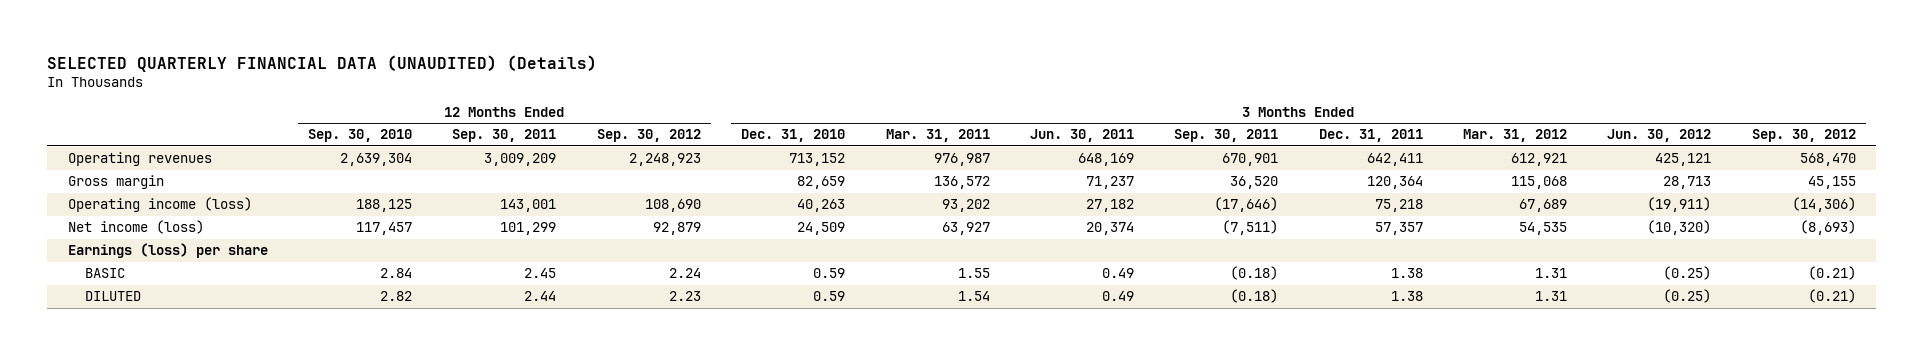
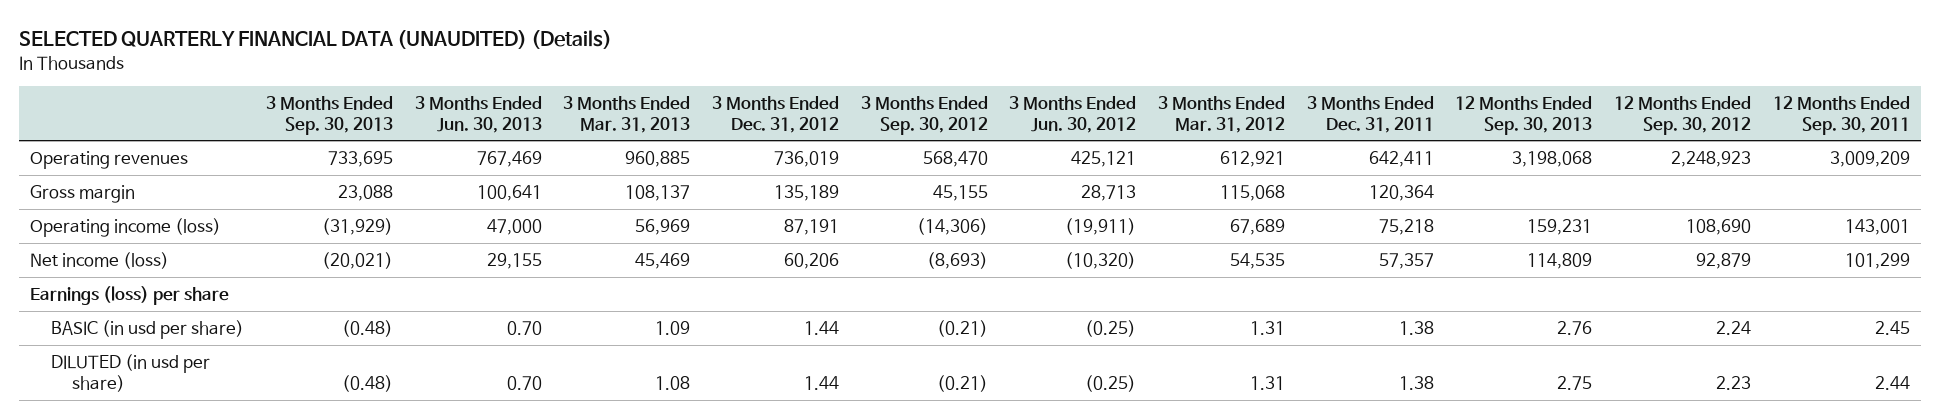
- | 12 Months Ended Sep. 30, 2010 | 12 Months Ended Sep. 30, 2011 | 12 Months Ended Sep. 30, 2012 | 3 Months Ended Dec. 31, 2010 | 3 Months Ended Mar. 31, 2011 | 3 Months Ended Jun. 30, 2011 | 3 Months Ended Sep. 30, 2011 | 3 Months Ended Dec. 31, 2011 | 3 Months Ended Mar. 31, 2012 | 3 Months Ended Jun. 30, 2012 | 3 Months Ended Sep. 30, 2012
+ | 3 Months Ended Sep. 30, 2013 | 3 Months Ended Jun. 30, 2013 | 3 Months Ended Mar. 31, 2013 | 3 Months Ended Dec. 31, 2012 | 3 Months Ended Sep. 30, 2012 | 3 Months Ended Jun. 30, 2012 | 3 Months Ended Mar. 31, 2012 | 3 Months Ended Dec. 31, 2011 | 12 Months Ended Sep. 30, 2013 | 12 Months Ended Sep. 30, 2012 | 12 Months Ended Sep. 30, 2011
- BASIC | 2.84 | 2.45 | 2.24 | 0.59 | 1.55 | 0.49 | (0.18) | 1.38 | 1.31 | (0.25) | (0.21)
- DILUTED | 2.82 | 2.44 | 2.23 | 0.59 | 1.54 | 0.49 | (0.18) | 1.38 | 1.31 | (0.25) | (0.21)
+ BASIC (in usd per share) | (0.48) | 0.70 | 1.09 | 1.44 | (0.21) | (0.25) | 1.31 | 1.38 | 2.76 | 2.24 | 2.45
+ DILUTED (in usd per share) | (0.48) | 0.70 | 1.08 | 1.44 | (0.21) | (0.25) | 1.31 | 1.38 | 2.75 | 2.23 | 2.44

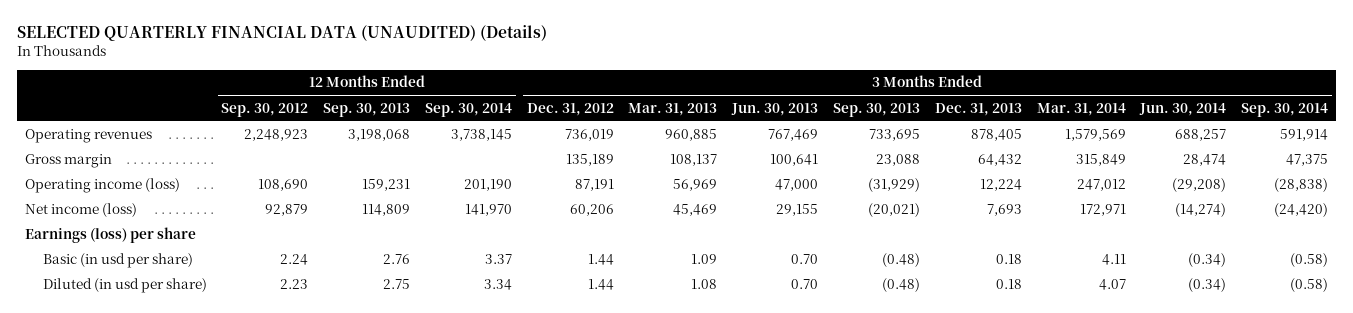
- | 3 Months Ended Sep. 30, 2013 | 3 Months Ended Jun. 30, 2013 | 3 Months Ended Mar. 31, 2013 | 3 Months Ended Dec. 31, 2012 | 3 Months Ended Sep. 30, 2012 | 3 Months Ended Jun. 30, 2012 | 3 Months Ended Mar. 31, 2012 | 3 Months Ended Dec. 31, 2011 | 12 Months Ended Sep. 30, 2013 | 12 Months Ended Sep. 30, 2012 | 12 Months Ended Sep. 30, 2011
+ | 12 Months Ended Sep. 30, 2012 | 12 Months Ended Sep. 30, 2013 | 12 Months Ended Sep. 30, 2014 | 3 Months Ended Dec. 31, 2012 | 3 Months Ended Mar. 31, 2013 | 3 Months Ended Jun. 30, 2013 | 3 Months Ended Sep. 30, 2013 | 3 Months Ended Dec. 31, 2013 | 3 Months Ended Mar. 31, 2014 | 3 Months Ended Jun. 30, 2014 | 3 Months Ended Sep. 30, 2014
- BASIC (in usd per share) | (0.48) | 0.70 | 1.09 | 1.44 | (0.21) | (0.25) | 1.31 | 1.38 | 2.76 | 2.24 | 2.45
- DILUTED (in usd per share) | (0.48) | 0.70 | 1.08 | 1.44 | (0.21) | (0.25) | 1.31 | 1.38 | 2.75 | 2.23 | 2.44
+ Basic (in usd per share) | 2.24 | 2.76 | 3.37 | 1.44 | 1.09 | 0.70 | (0.48) | 0.18 | 4.11 | (0.34) | (0.58)
+ Diluted (in usd per share) | 2.23 | 2.75 | 3.34 | 1.44 | 1.08 | 0.70 | (0.48) | 0.18 | 4.07 | (0.34) | (0.58)

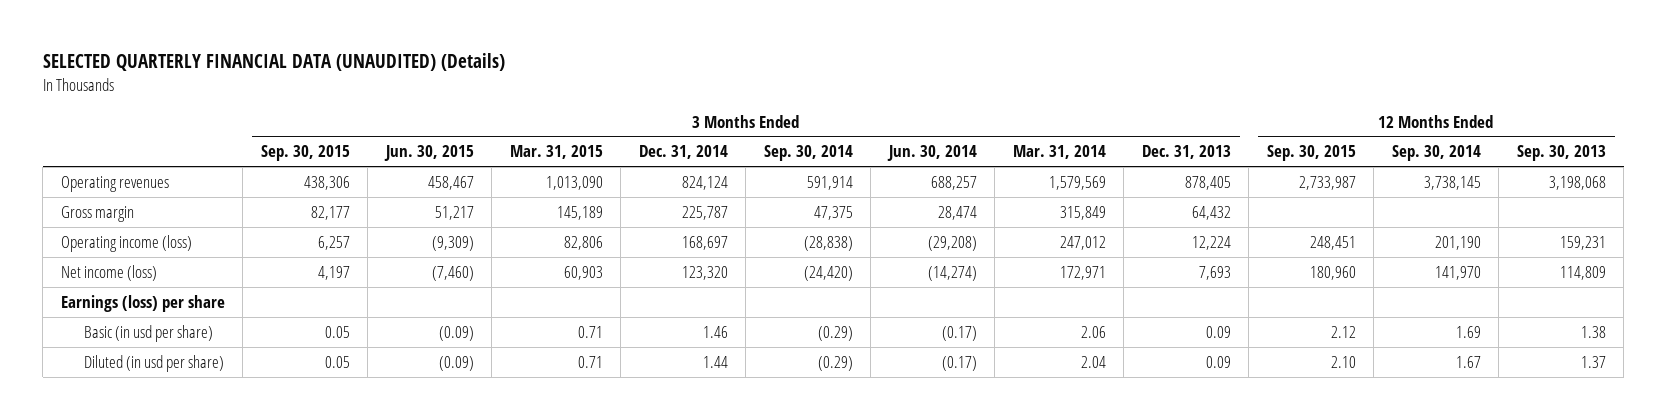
- | 12 Months Ended Sep. 30, 2012 | 12 Months Ended Sep. 30, 2013 | 12 Months Ended Sep. 30, 2014 | 3 Months Ended Dec. 31, 2012 | 3 Months Ended Mar. 31, 2013 | 3 Months Ended Jun. 30, 2013 | 3 Months Ended Sep. 30, 2013 | 3 Months Ended Dec. 31, 2013 | 3 Months Ended Mar. 31, 2014 | 3 Months Ended Jun. 30, 2014 | 3 Months Ended Sep. 30, 2014
+ | 3 Months Ended Sep. 30, 2015 | 3 Months Ended Jun. 30, 2015 | 3 Months Ended Mar. 31, 2015 | 3 Months Ended Dec. 31, 2014 | 3 Months Ended Sep. 30, 2014 | 3 Months Ended Jun. 30, 2014 | 3 Months Ended Mar. 31, 2014 | 3 Months Ended Dec. 31, 2013 | 12 Months Ended Sep. 30, 2015 | 12 Months Ended Sep. 30, 2014 | 12 Months Ended Sep. 30, 2013
- Basic (in usd per share) | 2.24 | 2.76 | 3.37 | 1.44 | 1.09 | 0.70 | (0.48) | 0.18 | 4.11 | (0.34) | (0.58)
- Diluted (in usd per share) | 2.23 | 2.75 | 3.34 | 1.44 | 1.08 | 0.70 | (0.48) | 0.18 | 4.07 | (0.34) | (0.58)
+ Basic (in usd per share) | 0.05 | (0.09) | 0.71 | 1.46 | (0.29) | (0.17) | 2.06 | 0.09 | 2.12 | 1.69 | 1.38
+ Diluted (in usd per share) | 0.05 | (0.09) | 0.71 | 1.44 | (0.29) | (0.17) | 2.04 | 0.09 | 2.10 | 1.67 | 1.37

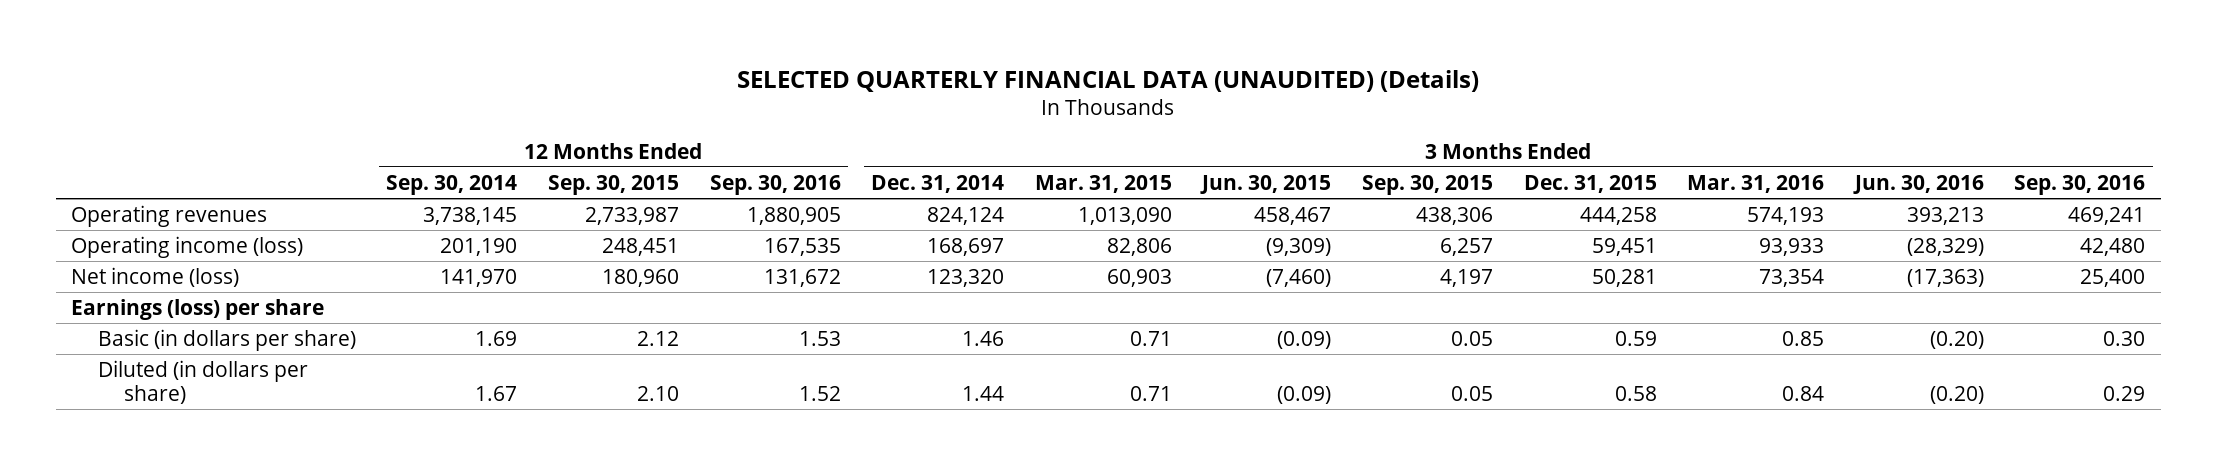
- | 3 Months Ended Sep. 30, 2015 | 3 Months Ended Jun. 30, 2015 | 3 Months Ended Mar. 31, 2015 | 3 Months Ended Dec. 31, 2014 | 3 Months Ended Sep. 30, 2014 | 3 Months Ended Jun. 30, 2014 | 3 Months Ended Mar. 31, 2014 | 3 Months Ended Dec. 31, 2013 | 12 Months Ended Sep. 30, 2015 | 12 Months Ended Sep. 30, 2014 | 12 Months Ended Sep. 30, 2013
+ | 12 Months Ended Sep. 30, 2014 | 12 Months Ended Sep. 30, 2015 | 12 Months Ended Sep. 30, 2016 | 3 Months Ended Dec. 31, 2014 | 3 Months Ended Mar. 31, 2015 | 3 Months Ended Jun. 30, 2015 | 3 Months Ended Sep. 30, 2015 | 3 Months Ended Dec. 31, 2015 | 3 Months Ended Mar. 31, 2016 | 3 Months Ended Jun. 30, 2016 | 3 Months Ended Sep. 30, 2016
- Gross margin | 82,177 | 51,217 | 145,189 | 225,787 | 47,375 | 28,474 | 315,849 | 64,432 | | |
- Basic (in usd per share) | 0.05 | (0.09) | 0.71 | 1.46 | (0.29) | (0.17) | 2.06 | 0.09 | 2.12 | 1.69 | 1.38
- Diluted (in usd per share) | 0.05 | (0.09) | 0.71 | 1.44 | (0.29) | (0.17) | 2.04 | 0.09 | 2.10 | 1.67 | 1.37
+ Basic (in dollars per share) | 1.69 | 2.12 | 1.53 | 1.46 | 0.71 | (0.09) | 0.05 | 0.59 | 0.85 | (0.20) | 0.30
+ Diluted (in dollars per share) | 1.67 | 2.10 | 1.52 | 1.44 | 0.71 | (0.09) | 0.05 | 0.58 | 0.84 | (0.20) | 0.29

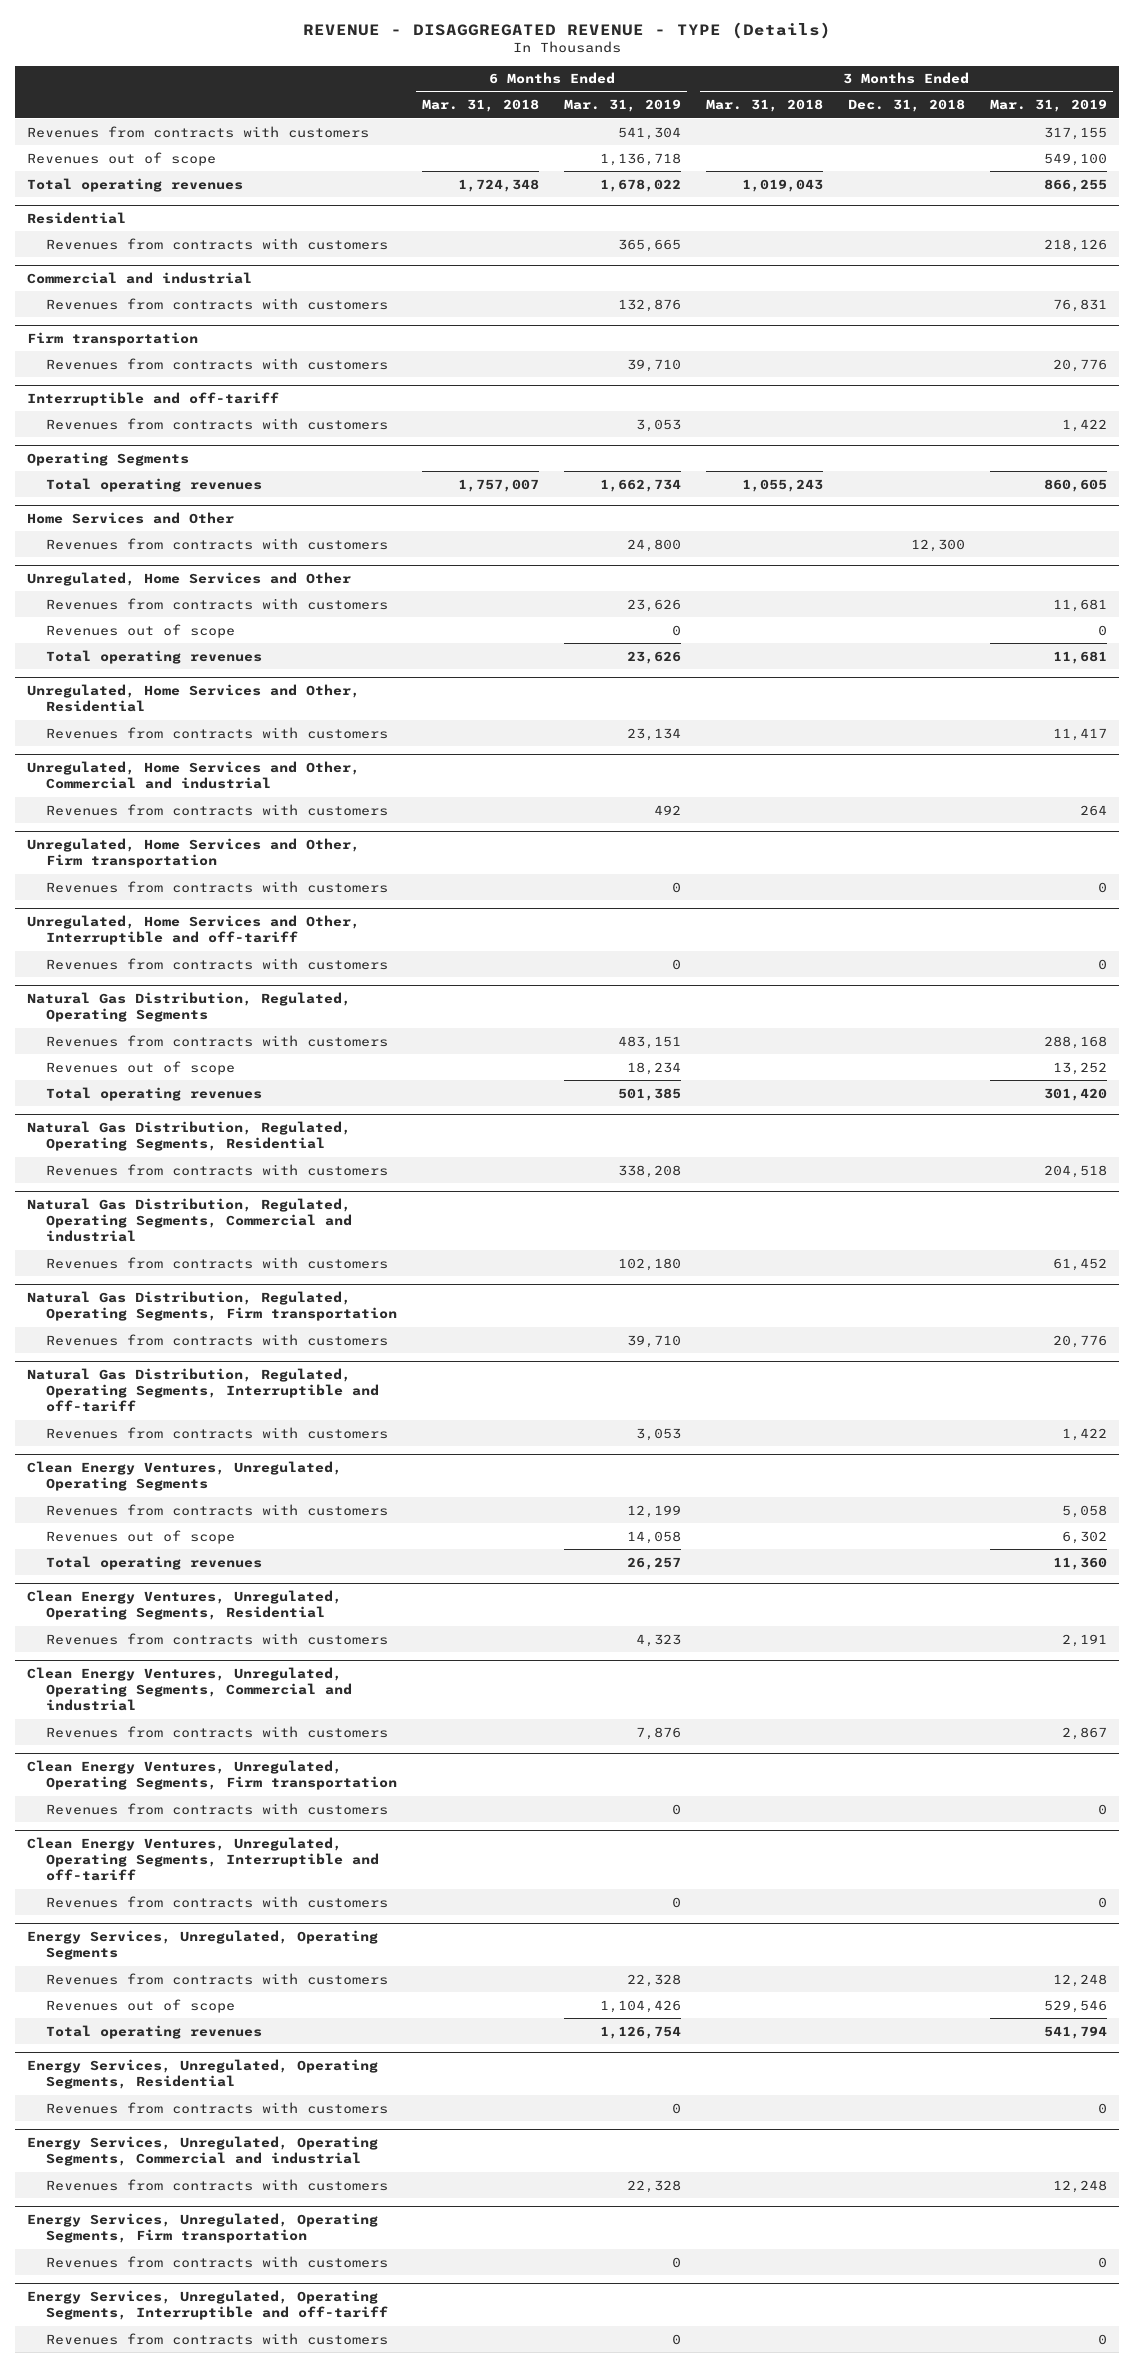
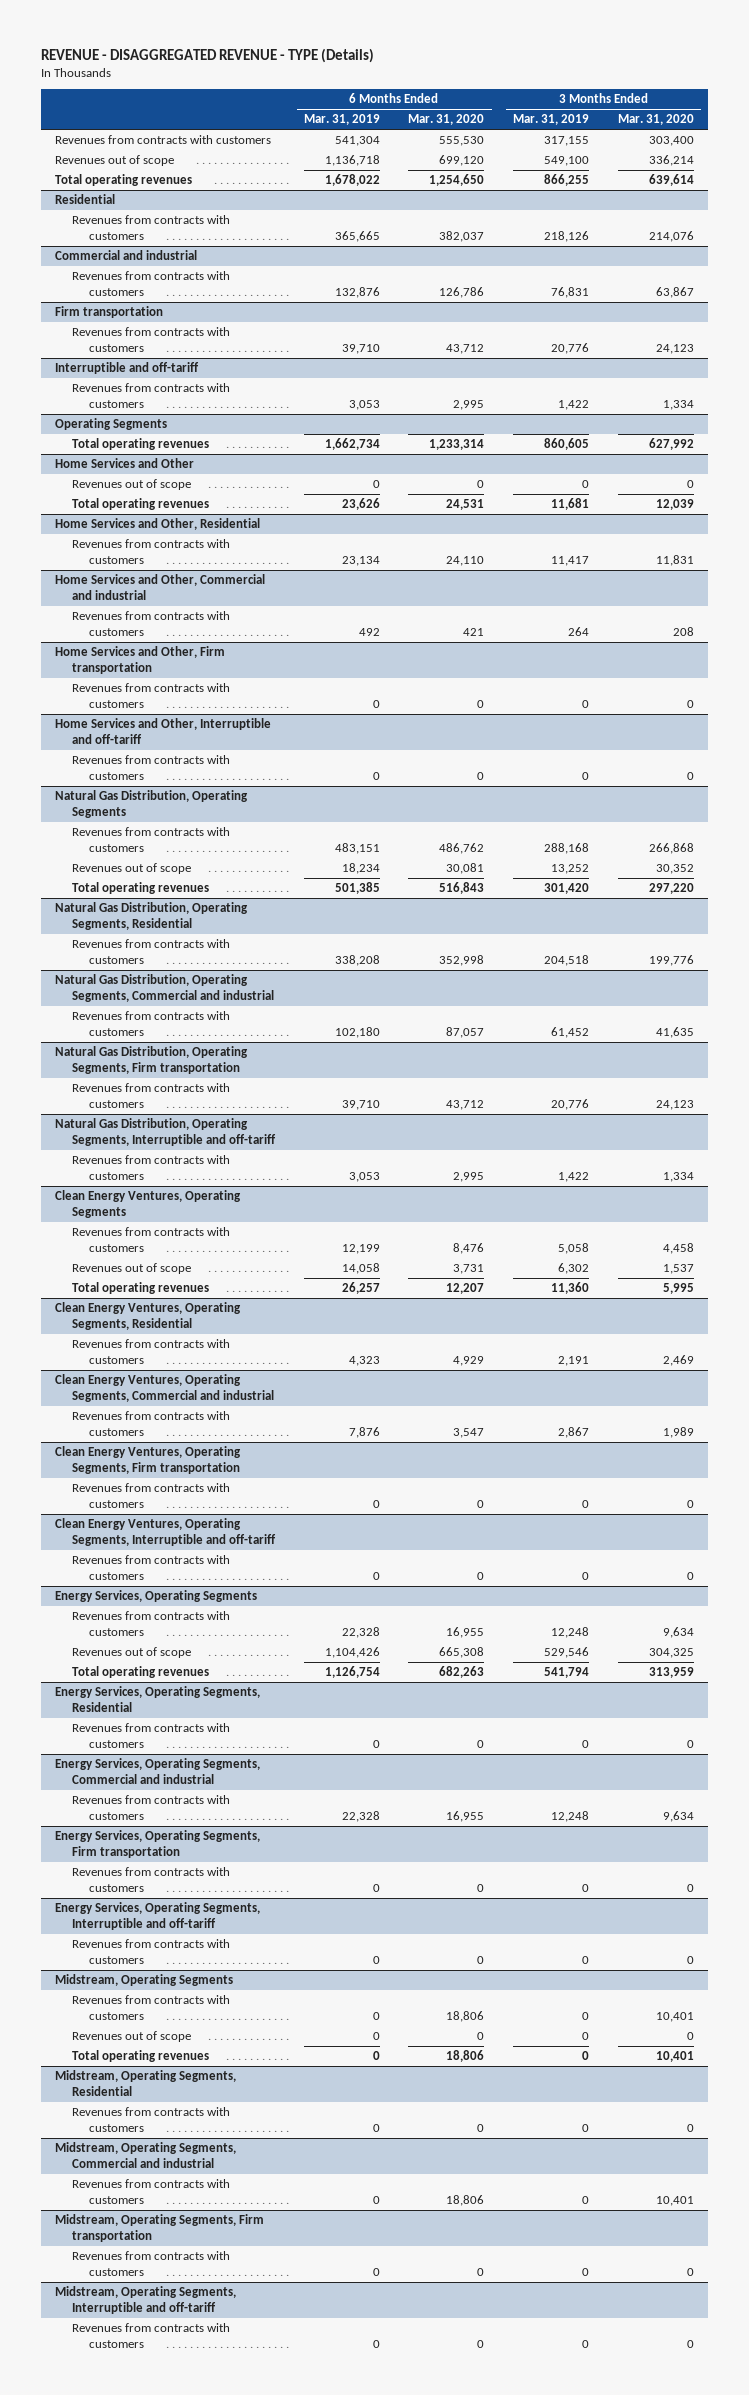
- | 6 Months Ended Mar. 31, 2018 | 6 Months Ended Mar. 31, 2019 | 3 Months Ended Mar. 31, 2018 | 3 Months Ended Dec. 31, 2018 | 3 Months Ended Mar. 31, 2019
+ | 6 Months Ended Mar. 31, 2019 | 6 Months Ended Mar. 31, 2020 | 3 Months Ended Mar. 31, 2019 | 3 Months Ended Mar. 31, 2020
@ Home Services and Other
- Revenues from contracts with customers | | 24,800 | | 12,300 |
- Unregulated, Home Services and Other
- Revenues from contracts with customers | | 23,626 | | | 11,681
- Unregulated, Home Services and Other, Residential
+ Home Services and Other, Residential
- Unregulated, Home Services and Other, Commercial and industrial
+ Home Services and Other, Commercial and industrial
- Unregulated, Home Services and Other, Firm transportation
+ Home Services and Other, Firm transportation
- Unregulated, Home Services and Other, Interruptible and off-tariff
+ Home Services and Other, Interruptible and off-tariff
- Natural Gas Distribution, Regulated, Operating Segments
+ Natural Gas Distribution, Operating Segments
- Natural Gas Distribution, Regulated, Operating Segments, Residential
+ Natural Gas Distribution, Operating Segments, Residential
- Natural Gas Distribution, Regulated, Operating Segments, Commercial and industrial
+ Natural Gas Distribution, Operating Segments, Commercial and industrial
- Natural Gas Distribution, Regulated, Operating Segments, Firm transportation
+ Natural Gas Distribution, Operating Segments, Firm transportation
- Natural Gas Distribution, Regulated, Operating Segments, Interruptible and off-tariff
+ Natural Gas Distribution, Operating Segments, Interruptible and off-tariff
- Clean Energy Ventures, Unregulated, Operating Segments
+ Clean Energy Ventures, Operating Segments
- Clean Energy Ventures, Unregulated, Operating Segments, Residential
+ Clean Energy Ventures, Operating Segments, Residential
- Clean Energy Ventures, Unregulated, Operating Segments, Commercial and industrial
+ Clean Energy Ventures, Operating Segments, Commercial and industrial
- Clean Energy Ventures, Unregulated, Operating Segments, Firm transportation
+ Clean Energy Ventures, Operating Segments, Firm transportation
- Clean Energy Ventures, Unregulated, Operating Segments, Interruptible and off-tariff
+ Clean Energy Ventures, Operating Segments, Interruptible and off-tariff
- Energy Services, Unregulated, Operating Segments
+ Energy Services, Operating Segments
- Energy Services, Unregulated, Operating Segments, Residential
+ Energy Services, Operating Segments, Residential
- Energy Services, Unregulated, Operating Segments, Commercial and industrial
+ Energy Services, Operating Segments, Commercial and industrial
- Energy Services, Unregulated, Operating Segments, Firm transportation
+ Energy Services, Operating Segments, Firm transportation
- Energy Services, Unregulated, Operating Segments, Interruptible and off-tariff
+ Energy Services, Operating Segments, Interruptible and off-tariff
+ Midstream, Operating Segments
+ Revenues from contracts with customers | 0 | 18,806 | 0 | 10,401
+ Revenues out of scope | 0 | 0 | 0 | 0
+ Total operating revenues | 0 | 18,806 | 0 | 10,401
+ Midstream, Operating Segments, Residential
+ Revenues from contracts with customers | 0 | 0 | 0 | 0
+ Midstream, Operating Segments, Commercial and industrial
+ Revenues from contracts with customers | 0 | 18,806 | 0 | 10,401
+ Midstream, Operating Segments, Firm transportation
+ Revenues from contracts with customers | 0 | 0 | 0 | 0
+ Midstream, Operating Segments, Interruptible and off-tariff
+ Revenues from contracts with customers | 0 | 0 | 0 | 0

